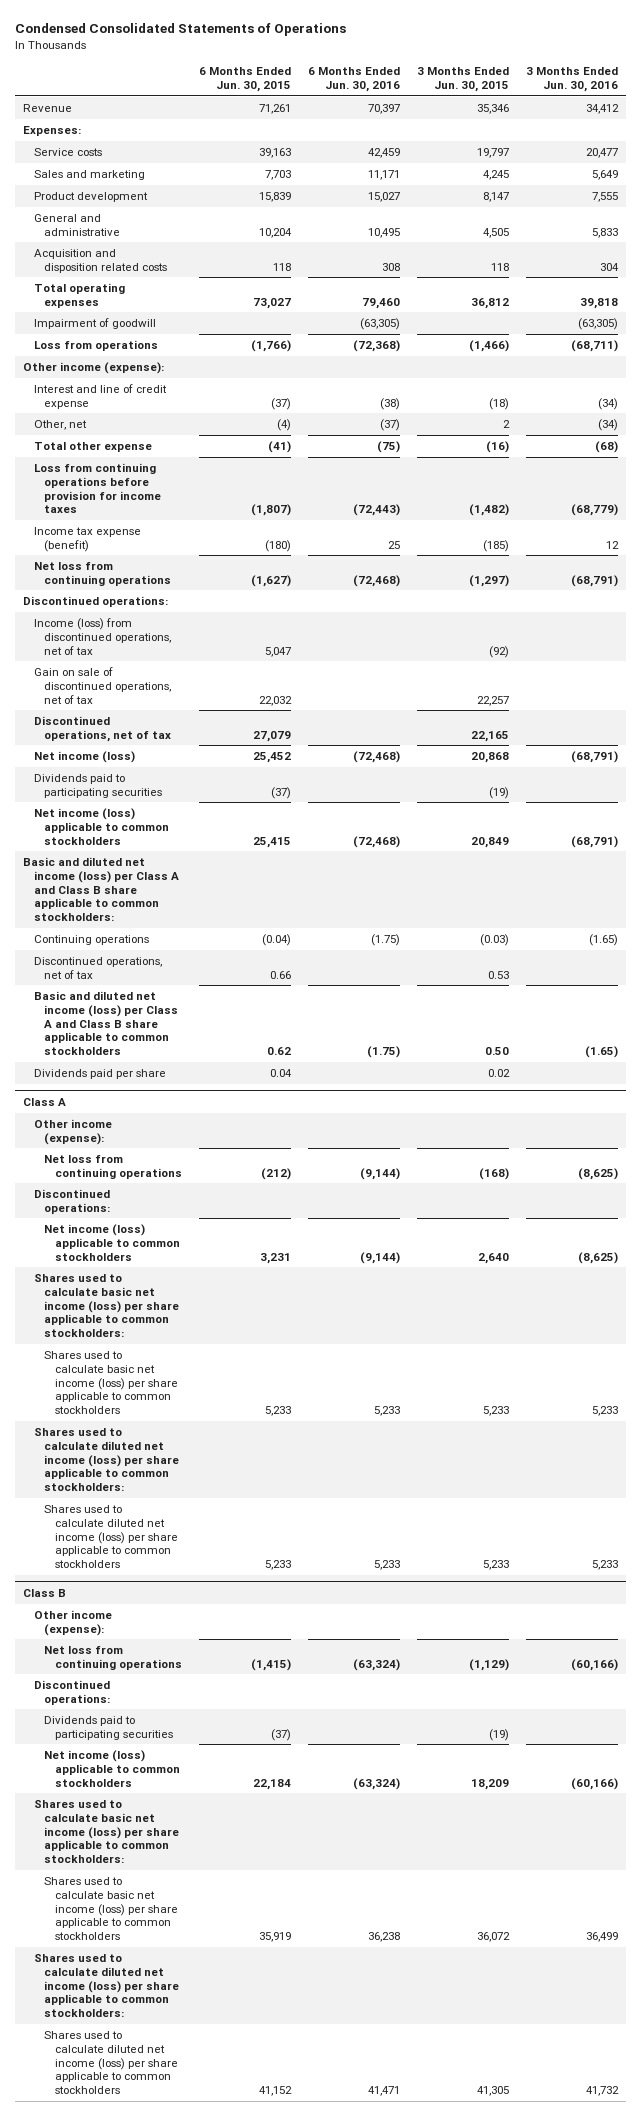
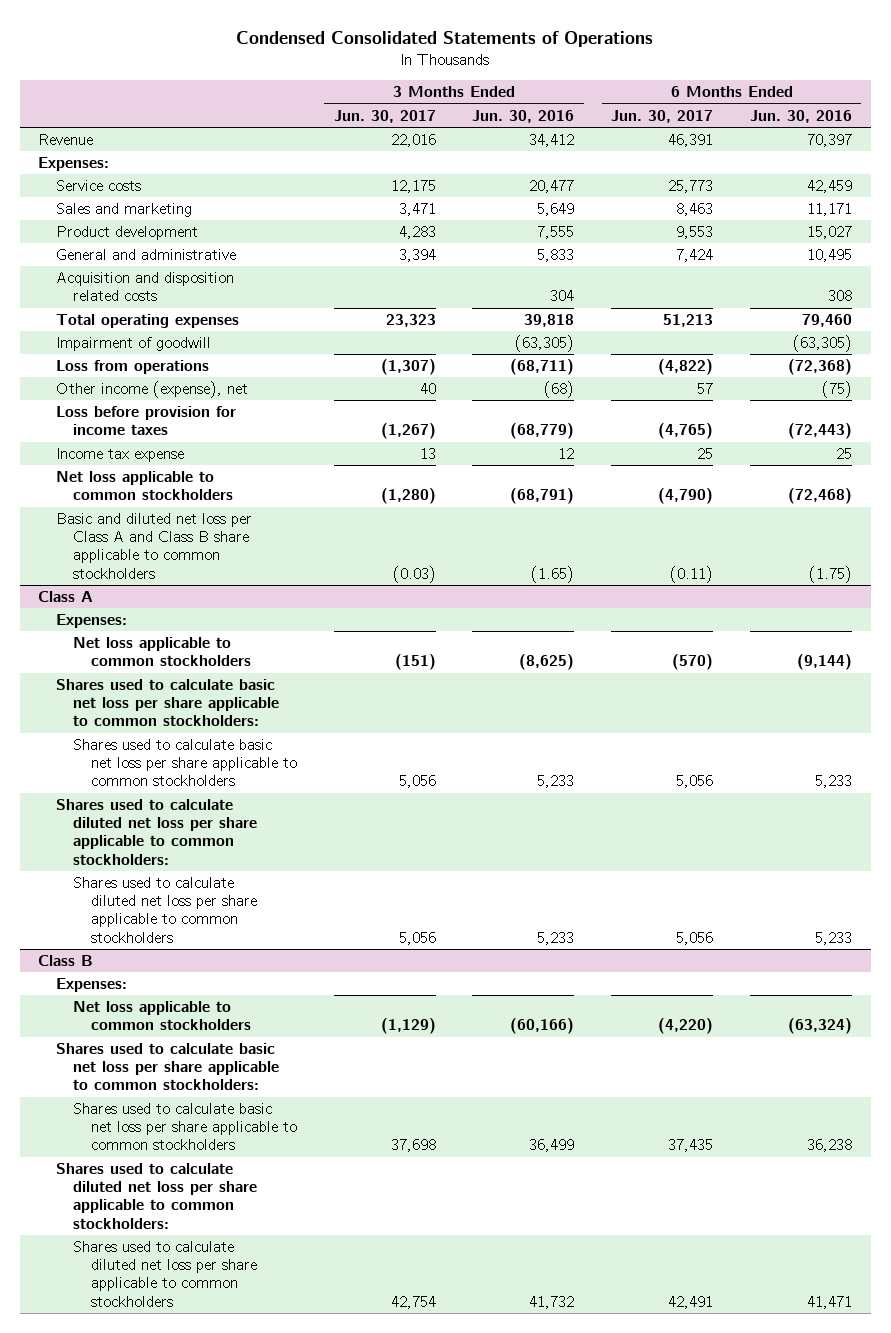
- | 6 Months Ended Jun. 30, 2015 | 6 Months Ended Jun. 30, 2016 | 3 Months Ended Jun. 30, 2015 | 3 Months Ended Jun. 30, 2016
+ | 3 Months Ended Jun. 30, 2017 | 3 Months Ended Jun. 30, 2016 | 6 Months Ended Jun. 30, 2017 | 6 Months Ended Jun. 30, 2016
- Other income (expense):
- Interest and line of credit expense | (37) | (38) | (18) | (34)
- Other, net | (4) | (37) | 2 | (34)
- Total other expense | (41) | (75) | (16) | (68)
- Loss from continuing operations before provision for income taxes | (1,807) | (72,443) | (1,482) | (68,779)
- Income tax expense (benefit) | (180) | 25 | (185) | 12
- Net loss from continuing operations | (1,627) | (72,468) | (1,297) | (68,791)
- Discontinued operations:
- Income (loss) from discontinued operations, net of tax | 5,047 | | (92) |
- Gain on sale of discontinued operations, net of tax | 22,032 | | 22,257 |
- Discontinued operations, net of tax | 27,079 | | 22,165 |
- Net income (loss) | 25,452 | (72,468) | 20,868 | (68,791)
- Dividends paid to participating securities | (37) | | (19) |
- Net income (loss) applicable to common stockholders | 25,415 | (72,468) | 20,849 | (68,791)
- Basic and diluted net income (loss) per Class A and Class B share applicable to common stockholders:
- Continuing operations | (0.04) | (1.75) | (0.03) | (1.65)
- Discontinued operations, net of tax | 0.66 | | 0.53 |
- Basic and diluted net income (loss) per Class A and Class B share applicable to common stockholders | 0.62 | (1.75) | 0.50 | (1.65)
- Dividends paid per share | 0.04 | | 0.02 |
+ Other income (expense), net | 40 | (68) | 57 | (75)
+ Loss before provision for income taxes | (1,267) | (68,779) | (4,765) | (72,443)
+ Income tax expense | 13 | 12 | 25 | 25
+ Net loss applicable to common stockholders | (1,280) | (68,791) | (4,790) | (72,468)
+ Basic and diluted net loss per Class A and Class B share applicable to common stockholders | (0.03) | (1.65) | (0.11) | (1.75)
@ Class A
- Other income (expense):
- Net loss from continuing operations | (212) | (9,144) | (168) | (8,625)
- Discontinued operations:
- Net income (loss) applicable to common stockholders | 3,231 | (9,144) | 2,640 | (8,625)
- Shares used to calculate basic net income (loss) per share applicable to common stockholders:
- Shares used to calculate basic net income (loss) per share applicable to common stockholders | 5,233 | 5,233 | 5,233 | 5,233
- Shares used to calculate diluted net income (loss) per share applicable to common stockholders:
- Shares used to calculate diluted net income (loss) per share applicable to common stockholders | 5,233 | 5,233 | 5,233 | 5,233
+ Expenses:
+ Net loss applicable to common stockholders | (151) | (8,625) | (570) | (9,144)
+ Shares used to calculate basic net loss per share applicable to common stockholders:
+ Shares used to calculate basic net loss per share applicable to common stockholders | 5,056 | 5,233 | 5,056 | 5,233
+ Shares used to calculate diluted net loss per share applicable to common stockholders:
+ Shares used to calculate diluted net loss per share applicable to common stockholders | 5,056 | 5,233 | 5,056 | 5,233
@ Class B
- Other income (expense):
- Net loss from continuing operations | (1,415) | (63,324) | (1,129) | (60,166)
- Discontinued operations:
- Dividends paid to participating securities | (37) | | (19) |
- Net income (loss) applicable to common stockholders | 22,184 | (63,324) | 18,209 | (60,166)
- Shares used to calculate basic net income (loss) per share applicable to common stockholders:
- Shares used to calculate basic net income (loss) per share applicable to common stockholders | 35,919 | 36,238 | 36,072 | 36,499
- Shares used to calculate diluted net income (loss) per share applicable to common stockholders:
- Shares used to calculate diluted net income (loss) per share applicable to common stockholders | 41,152 | 41,471 | 41,305 | 41,732
+ Expenses:
+ Net loss applicable to common stockholders | (1,129) | (60,166) | (4,220) | (63,324)
+ Shares used to calculate basic net loss per share applicable to common stockholders:
+ Shares used to calculate basic net loss per share applicable to common stockholders | 37,698 | 36,499 | 37,435 | 36,238
+ Shares used to calculate diluted net loss per share applicable to common stockholders:
+ Shares used to calculate diluted net loss per share applicable to common stockholders | 42,754 | 41,732 | 42,491 | 41,471

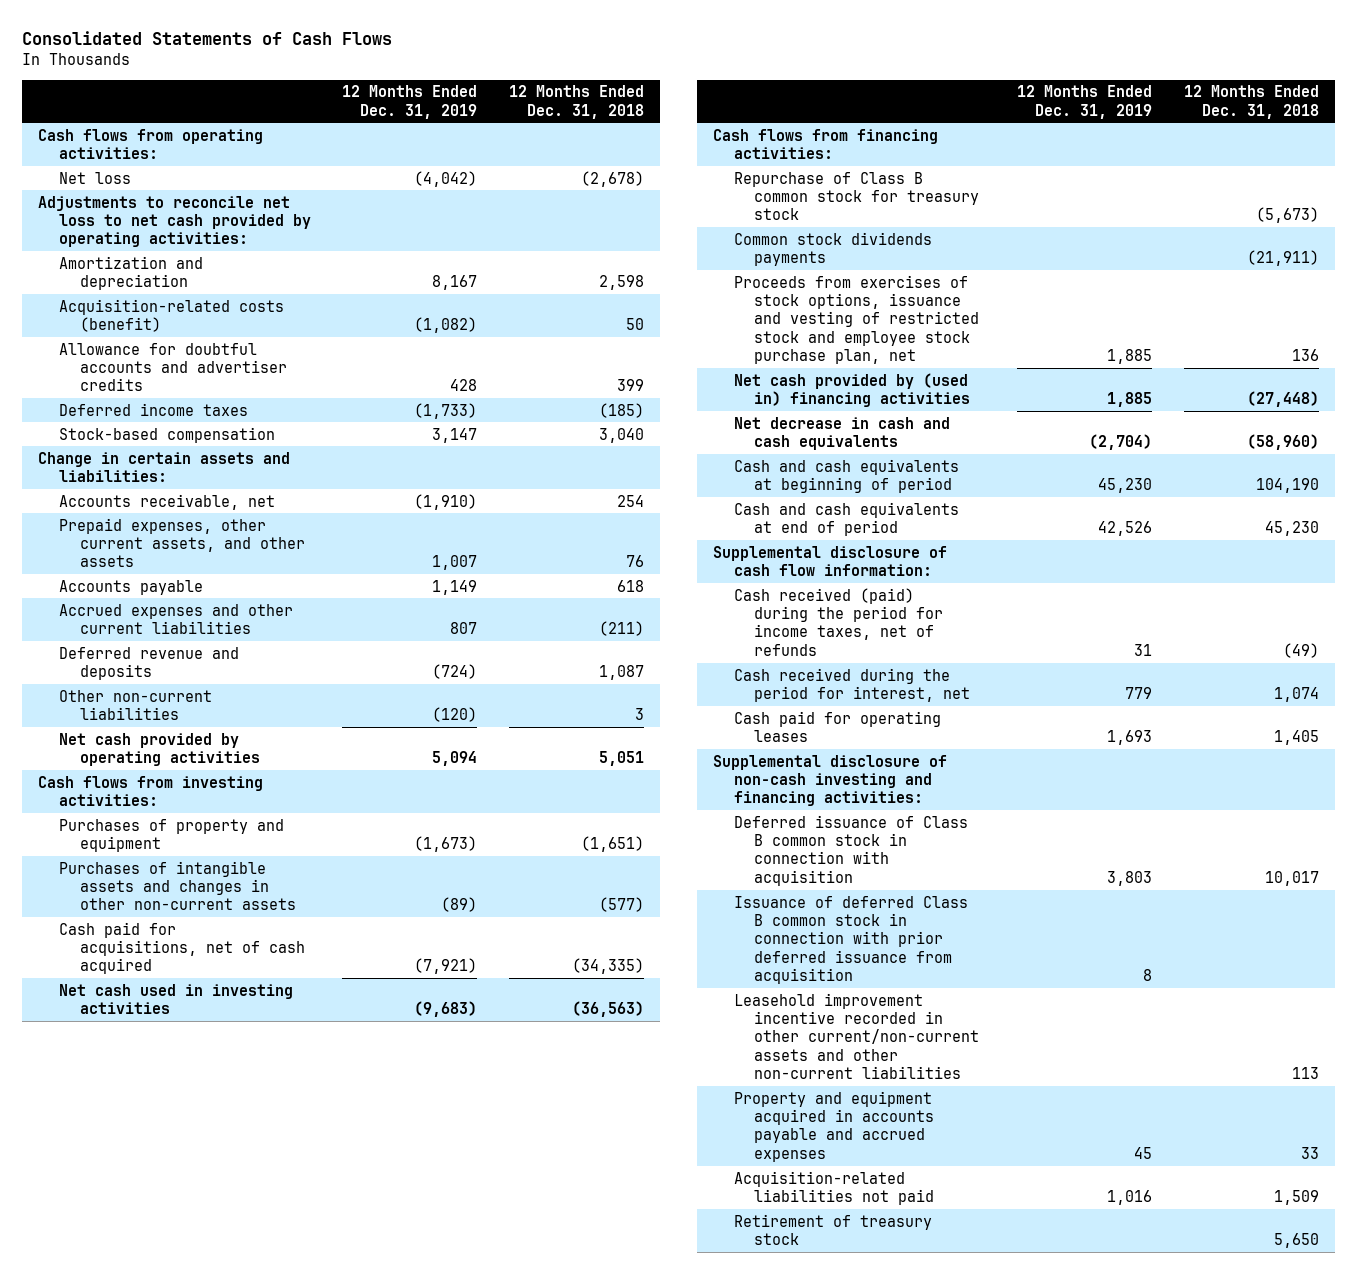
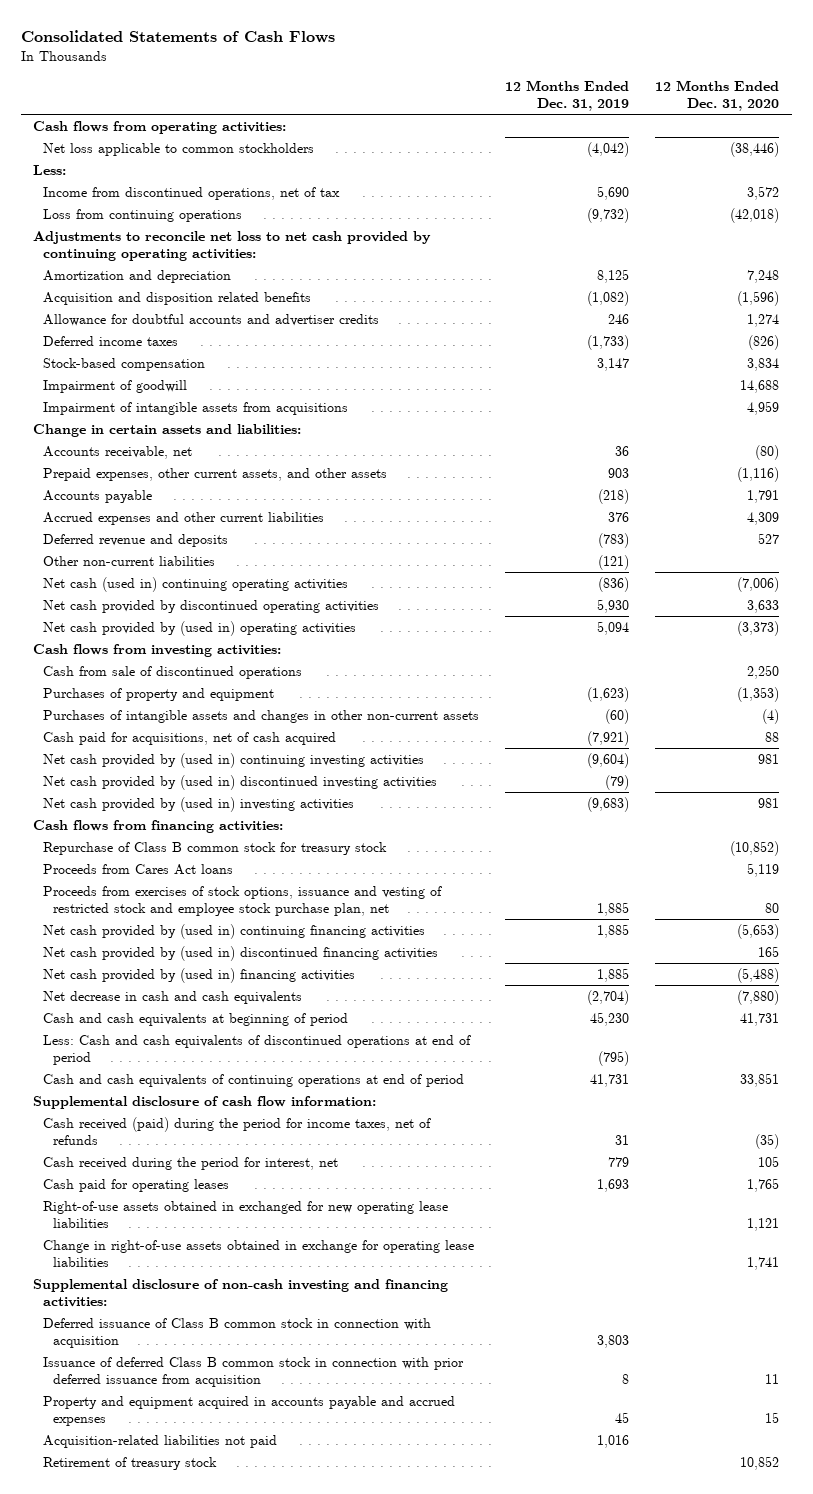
- | 12 Months Ended Dec. 31, 2019 | 12 Months Ended Dec. 31, 2018
+ | 12 Months Ended Dec. 31, 2019 | 12 Months Ended Dec. 31, 2020
- Net loss | (4,042) | (2,678)
- Adjustments to reconcile net loss to net cash provided by operating activities:
- Amortization and depreciation | 8,167 | 2,598
- Acquisition-related costs (benefit) | (1,082) | 50
- Allowance for doubtful accounts and advertiser credits | 428 | 399
+ Net loss applicable to common stockholders | (4,042) | (38,446)
+ Less:
+ Income from discontinued operations, net of tax | 5,690 | 3,572
+ Loss from continuing operations | (9,732) | (42,018)
+ Adjustments to reconcile net loss to net cash provided by continuing operating activities:
+ Amortization and depreciation | 8,125 | 7,248
+ Acquisition and disposition related benefits | (1,082) | (1,596)
+ Allowance for doubtful accounts and advertiser credits | 246 | 1,274
+ Impairment of goodwill | | 14,688
+ Impairment of intangible assets from acquisitions | | 4,959
- Accounts receivable, net | (1,910) | 254
- Prepaid expenses, other current assets, and other assets | 1,007 | 76
- Accounts payable | 1,149 | 618
- Accrued expenses and other current liabilities | 807 | (211)
- Deferred revenue and deposits | (724) | 1,087
- Other non-current liabilities | (120) | 3
- Net cash provided by operating activities | 5,094 | 5,051
+ Accounts receivable, net | 36 | (80)
+ Prepaid expenses, other current assets, and other assets | 903 | (1,116)
+ Accounts payable | (218) | 1,791
+ Accrued expenses and other current liabilities | 376 | 4,309
+ Deferred revenue and deposits | (783) | 527
+ Other non-current liabilities | (121) |
+ Net cash (used in) continuing operating activities | (836) | (7,006)
+ Net cash provided by discontinued operating activities | 5,930 | 3,633
+ Net cash provided by (used in) operating activities | 5,094 | (3,373)
- Purchases of property and equipment | (1,673) | (1,651)
- Purchases of intangible assets and changes in other non-current assets | (89) | (577)
+ Cash from sale of discontinued operations | | 2,250
+ Purchases of property and equipment | (1,623) | (1,353)
+ Purchases of intangible assets and changes in other non-current assets | (60) | (4)
- Net cash used in investing activities | (9,683) | (36,563)
+ Net cash provided by (used in) continuing investing activities | (9,604) | 981
+ Net cash provided by (used in) discontinued investing activities | (79) |
+ Net cash provided by (used in) investing activities | (9,683) | 981
- Common stock dividends payments | | (21,911)
+ Proceeds from Cares Act loans | | 5,119
+ Net cash provided by (used in) continuing financing activities | 1,885 | (5,653)
+ Net cash provided by (used in) discontinued financing activities | | 165
- Cash and cash equivalents at end of period | 42,526 | 45,230
+ Less: Cash and cash equivalents of discontinued operations at end of period | (795) |
+ Cash and cash equivalents of continuing operations at end of period | 41,731 | 33,851
+ Right-of-use assets obtained in exchanged for new operating lease liabilities | | 1,121
+ Change in right-of-use assets obtained in exchange for operating lease liabilities | | 1,741
- Leasehold improvement incentive recorded in other current/non-current assets and other non-current liabilities | | 113

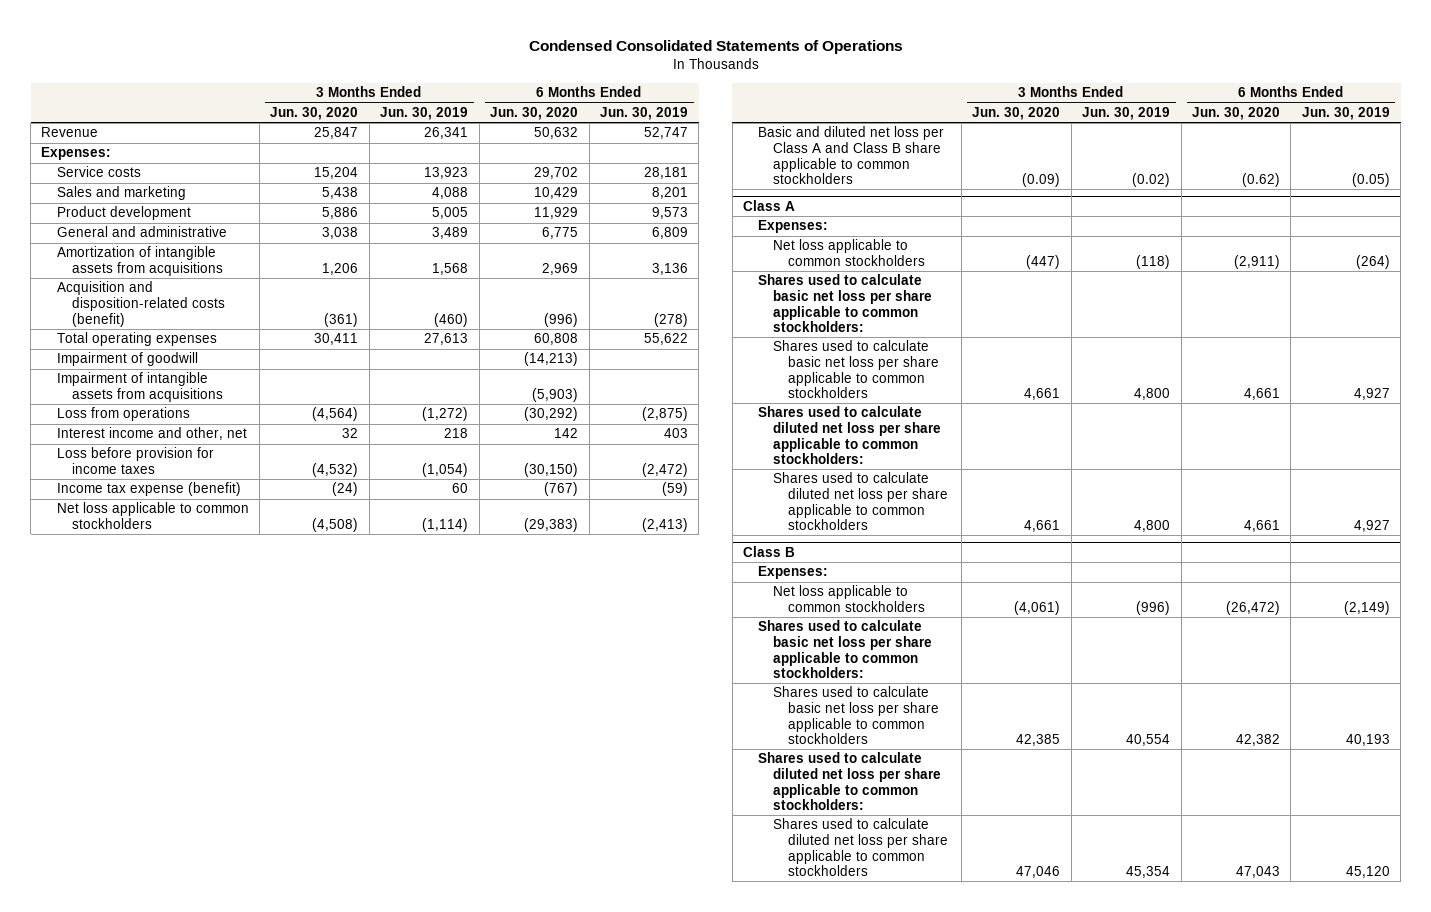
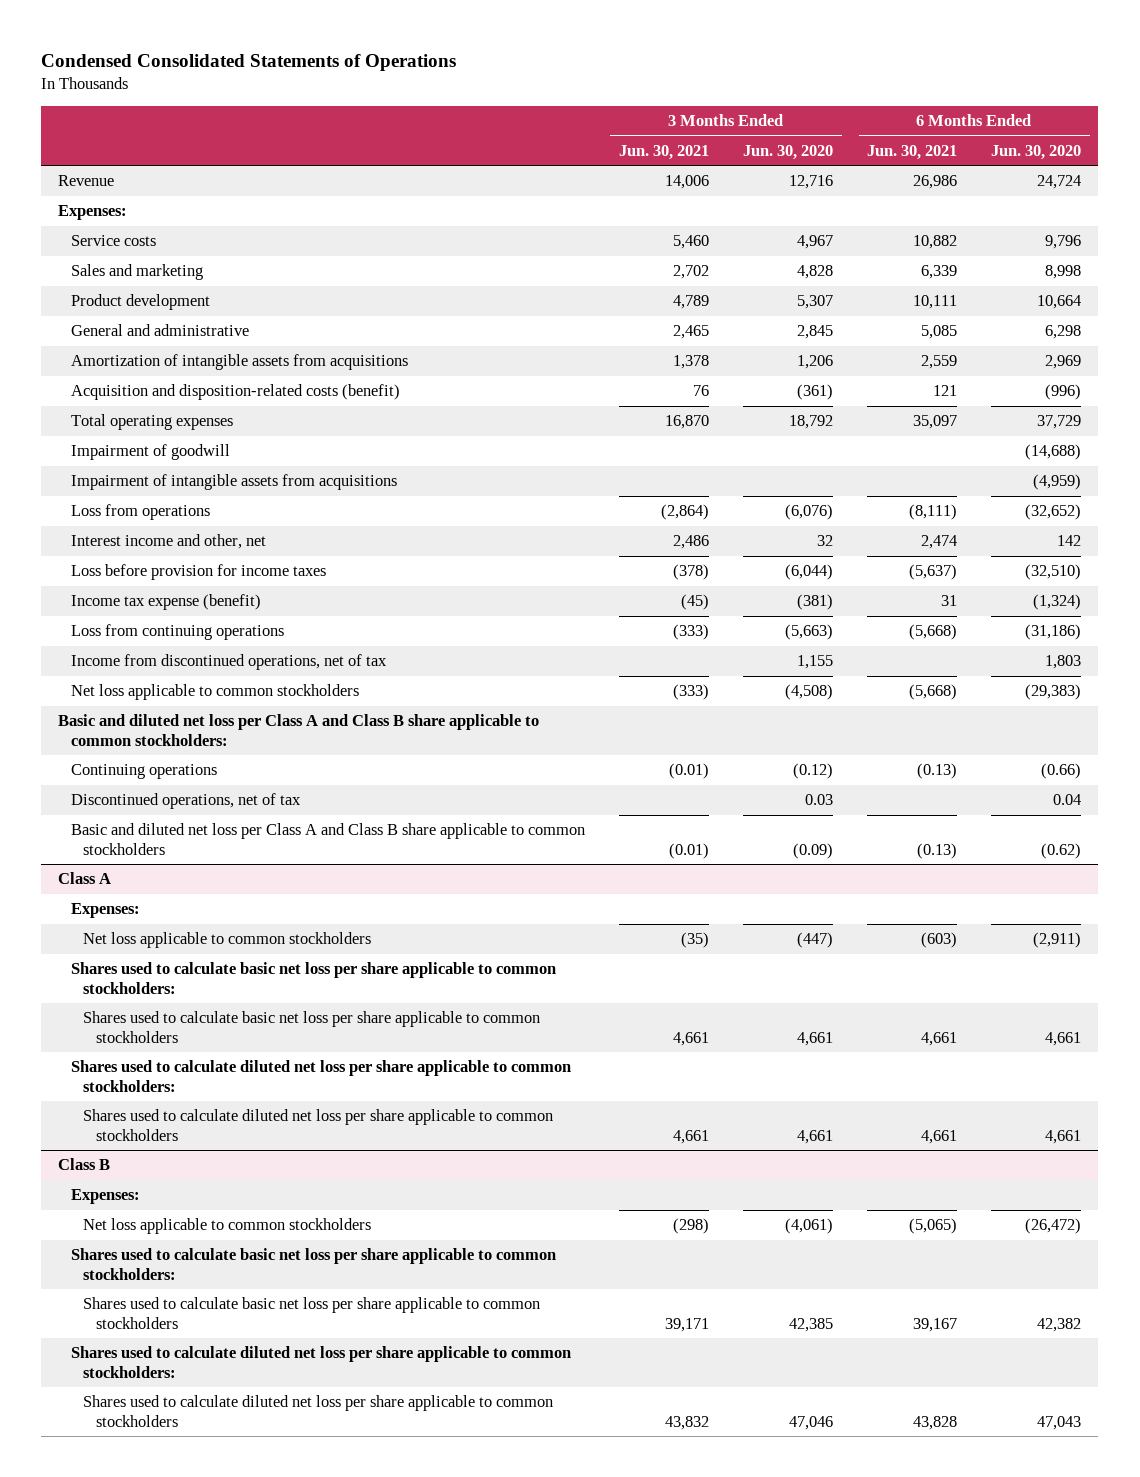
- | 3 Months Ended Jun. 30, 2020 | 3 Months Ended Jun. 30, 2019 | 6 Months Ended Jun. 30, 2020 | 6 Months Ended Jun. 30, 2019
+ | 3 Months Ended Jun. 30, 2021 | 3 Months Ended Jun. 30, 2020 | 6 Months Ended Jun. 30, 2021 | 6 Months Ended Jun. 30, 2020
- Revenue | 25,847 | 26,341 | 50,632 | 52,747
+ Revenue | 14,006 | 12,716 | 26,986 | 24,724
- Service costs | 15,204 | 13,923 | 29,702 | 28,181
- Sales and marketing | 5,438 | 4,088 | 10,429 | 8,201
- Product development | 5,886 | 5,005 | 11,929 | 9,573
- General and administrative | 3,038 | 3,489 | 6,775 | 6,809
+ Service costs | 5,460 | 4,967 | 10,882 | 9,796
+ Sales and marketing | 2,702 | 4,828 | 6,339 | 8,998
+ Product development | 4,789 | 5,307 | 10,111 | 10,664
+ General and administrative | 2,465 | 2,845 | 5,085 | 6,298
- Total operating expenses | 30,411 | 27,613 | 60,808 | 55,622
- Impairment of goodwill | | | (14,213) |
- Impairment of intangible assets from acquisitions | | | (5,903) |
- Loss from operations | (4,564) | (1,272) | (30,292) | (2,875)
+ Total operating expenses | 16,870 | 18,792 | 35,097 | 37,729
+ Impairment of goodwill | | | | (14,688)
+ Impairment of intangible assets from acquisitions | | | | (4,959)
+ Loss from operations | (2,864) | (6,076) | (8,111) | (32,652)
- Loss before provision for income taxes | (4,532) | (1,054) | (30,150) | (2,472)
- Income tax expense (benefit) | (24) | 60 | (767) | (59)
+ Loss before provision for income taxes | (378) | (6,044) | (5,637) | (32,510)
+ Income tax expense (benefit) | (45) | (381) | 31 | (1,324)
+ Loss from continuing operations | (333) | (5,663) | (5,668) | (31,186)
+ Income from discontinued operations, net of tax | | 1,155 | | 1,803
+ Basic and diluted net loss per Class A and Class B share applicable to common stockholders:
+ Continuing operations | (0.01) | (0.12) | (0.13) | (0.66)
+ Discontinued operations, net of tax | | 0.03 | | 0.04

